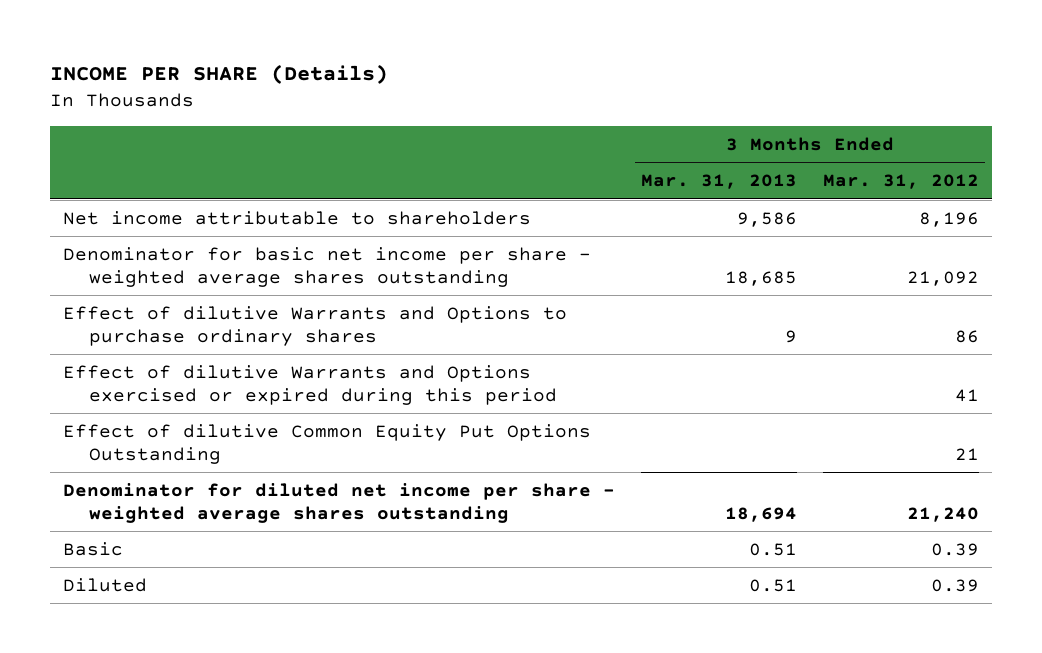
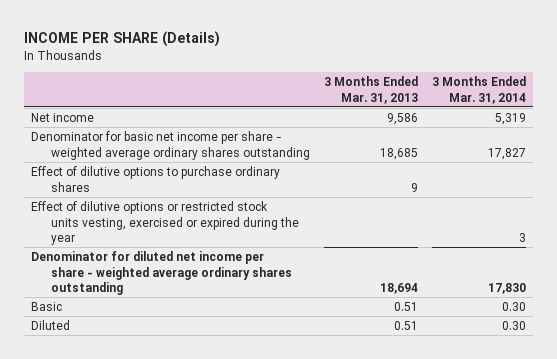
- | 3 Months Ended Mar. 31, 2013 | 3 Months Ended Mar. 31, 2012
+ | 3 Months Ended Mar. 31, 2013 | 3 Months Ended Mar. 31, 2014
- Net income attributable to shareholders | 9,586 | 8,196
- Denominator for basic net income per share - weighted average shares outstanding | 18,685 | 21,092
- Effect of dilutive Warrants and Options to purchase ordinary shares | 9 | 86
- Effect of dilutive Warrants and Options exercised or expired during this period | | 41
- Effect of dilutive Common Equity Put Options Outstanding | | 21
- Denominator for diluted net income per share - weighted average shares outstanding | 18,694 | 21,240
+ Net income | 9,586 | 5,319
+ Denominator for basic net income per share - weighted average ordinary shares outstanding | 18,685 | 17,827
+ Effect of dilutive options to purchase ordinary shares | 9 |
+ Effect of dilutive options or restricted stock units vesting, exercised or expired during the year | | 3
+ Denominator for diluted net income per share - weighted average ordinary shares outstanding | 18,694 | 17,830

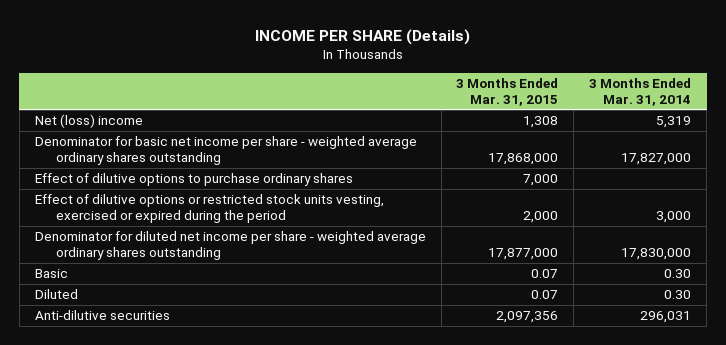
- | 3 Months Ended Mar. 31, 2013 | 3 Months Ended Mar. 31, 2014
+ | 3 Months Ended Mar. 31, 2015 | 3 Months Ended Mar. 31, 2014
- Net income | 9,586 | 5,319
- Denominator for basic net income per share - weighted average ordinary shares outstanding | 18,685 | 17,827
+ Net (loss) income | 1,308 | 5,319
+ Denominator for basic net income per share - weighted average ordinary shares outstanding | 17,868,000 | 17,827,000
- Effect of dilutive options or restricted stock units vesting, exercised or expired during the year | | 3
- Denominator for diluted net income per share - weighted average ordinary shares outstanding | 18,694 | 17,830
+ Effect of dilutive options or restricted stock units vesting, exercised or expired during the period | 2,000 | 3,000
+ Denominator for diluted net income per share - weighted average ordinary shares outstanding | 17,877,000 | 17,830,000
+ Anti-dilutive securities | 2,097,356 | 296,031

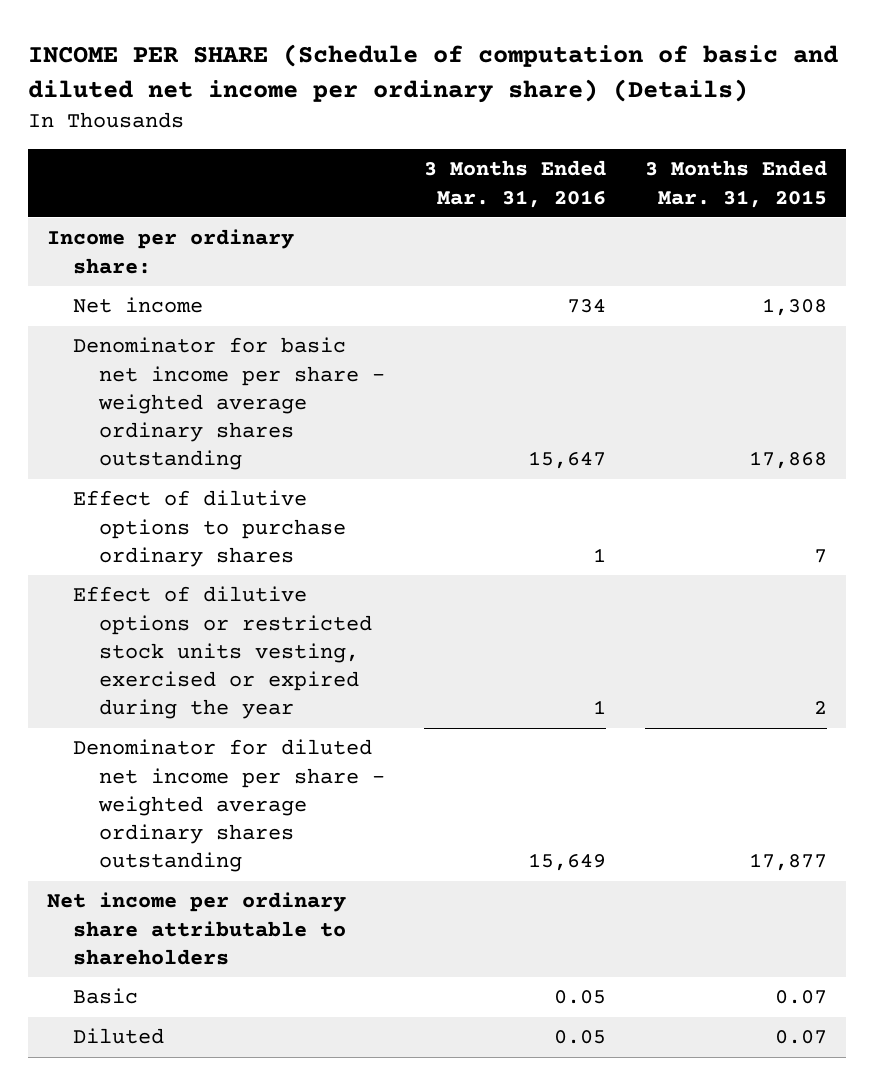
- INCOME PER SHARE (Details)
+ INCOME PER SHARE (Schedule of computation of basic and diluted net income per ordinary share) (Details)
- | 3 Months Ended Mar. 31, 2015 | 3 Months Ended Mar. 31, 2014
+ | 3 Months Ended Mar. 31, 2016 | 3 Months Ended Mar. 31, 2015
- Net (loss) income | 1,308 | 5,319
- Denominator for basic net income per share - weighted average ordinary shares outstanding | 17,868,000 | 17,827,000
- Effect of dilutive options to purchase ordinary shares | 7,000 |
- Effect of dilutive options or restricted stock units vesting, exercised or expired during the period | 2,000 | 3,000
- Denominator for diluted net income per share - weighted average ordinary shares outstanding | 17,877,000 | 17,830,000
+ Income per ordinary share:
+ Net income | 734 | 1,308
+ Denominator for basic net income per share - weighted average ordinary shares outstanding | 15,647 | 17,868
+ Effect of dilutive options to purchase ordinary shares | 1 | 7
+ Effect of dilutive options or restricted stock units vesting, exercised or expired during the year | 1 | 2
+ Denominator for diluted net income per share - weighted average ordinary shares outstanding | 15,649 | 17,877
+ Net income per ordinary share attributable to shareholders
- Anti-dilutive securities | 2,097,356 | 296,031

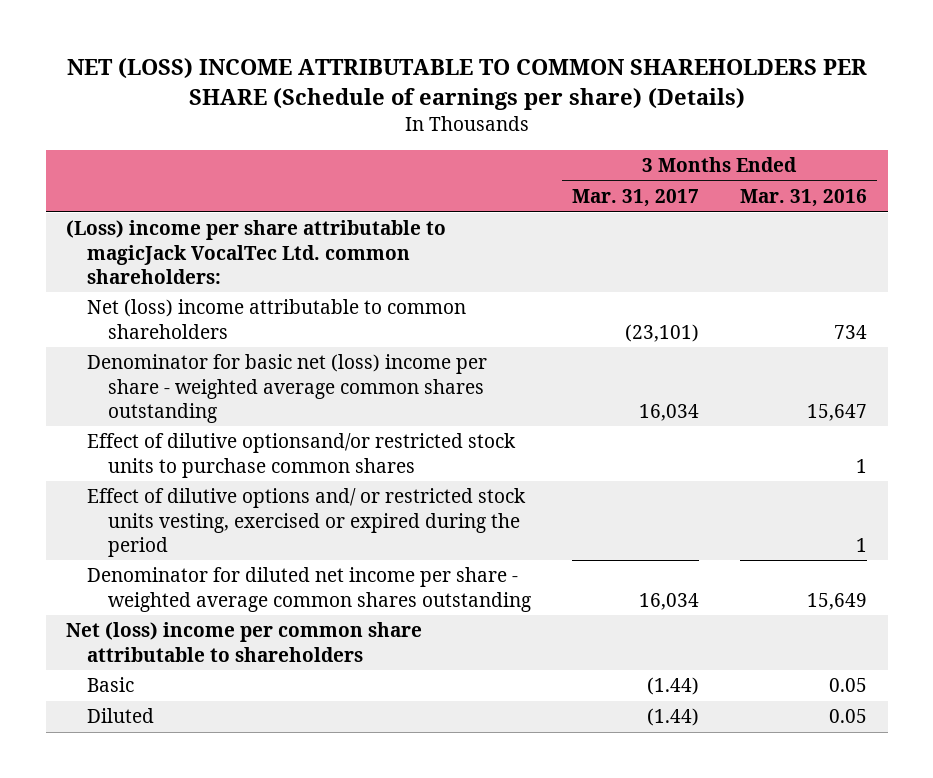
- INCOME PER SHARE (Schedule of computation of basic and diluted net income per ordinary share) (Details)
+ NET (LOSS) INCOME ATTRIBUTABLE TO COMMON SHAREHOLDERS PER SHARE (Schedule of earnings per share) (Details)
- | 3 Months Ended Mar. 31, 2016 | 3 Months Ended Mar. 31, 2015
+ | 3 Months Ended Mar. 31, 2017 | 3 Months Ended Mar. 31, 2016
- Income per ordinary share:
- Net income | 734 | 1,308
- Denominator for basic net income per share - weighted average ordinary shares outstanding | 15,647 | 17,868
- Effect of dilutive options to purchase ordinary shares | 1 | 7
- Effect of dilutive options or restricted stock units vesting, exercised or expired during the year | 1 | 2
- Denominator for diluted net income per share - weighted average ordinary shares outstanding | 15,649 | 17,877
- Net income per ordinary share attributable to shareholders
+ (Loss) income per share attributable to magicJack VocalTec Ltd. common shareholders:
+ Net (loss) income attributable to common shareholders | (23,101) | 734
+ Denominator for basic net (loss) income per share - weighted average common shares outstanding | 16,034 | 15,647
+ Effect of dilutive optionsand/or restricted stock units to purchase common shares | | 1
+ Effect of dilutive options and/ or restricted stock units vesting, exercised or expired during the period | | 1
+ Denominator for diluted net income per share - weighted average common shares outstanding | 16,034 | 15,649
+ Net (loss) income per common share attributable to shareholders

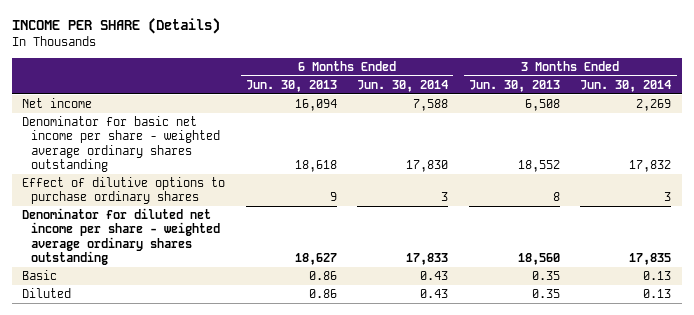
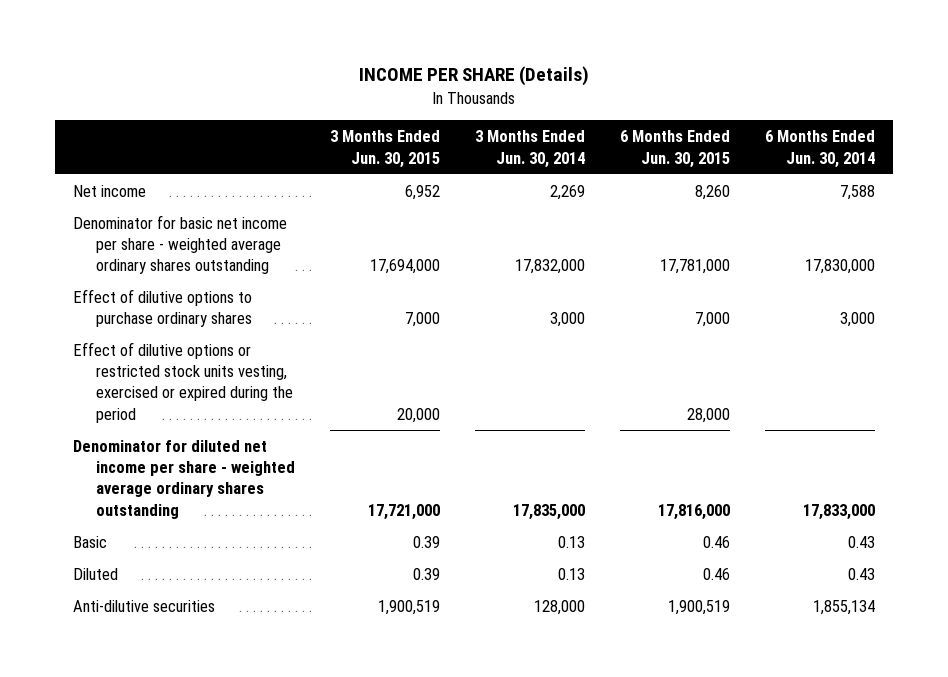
- | 6 Months Ended Jun. 30, 2013 | 6 Months Ended Jun. 30, 2014 | 3 Months Ended Jun. 30, 2013 | 3 Months Ended Jun. 30, 2014
+ | 3 Months Ended Jun. 30, 2015 | 3 Months Ended Jun. 30, 2014 | 6 Months Ended Jun. 30, 2015 | 6 Months Ended Jun. 30, 2014
- Denominator for basic net income per share - weighted average ordinary shares outstanding | 18,618 | 17,830 | 18,552 | 17,832
- Effect of dilutive options to purchase ordinary shares | 9 | 3 | 8 | 3
- Denominator for diluted net income per share - weighted average ordinary shares outstanding | 18,627 | 17,833 | 18,560 | 17,835
+ Denominator for basic net income per share - weighted average ordinary shares outstanding | 17,694,000 | 17,832,000 | 17,781,000 | 17,830,000
+ Effect of dilutive options to purchase ordinary shares | 7,000 | 3,000 | 7,000 | 3,000
+ Effect of dilutive options or restricted stock units vesting, exercised or expired during the period | 20,000 | | 28,000 |
+ Denominator for diluted net income per share - weighted average ordinary shares outstanding | 17,721,000 | 17,835,000 | 17,816,000 | 17,833,000
+ Anti-dilutive securities | 1,900,519 | 128,000 | 1,900,519 | 1,855,134

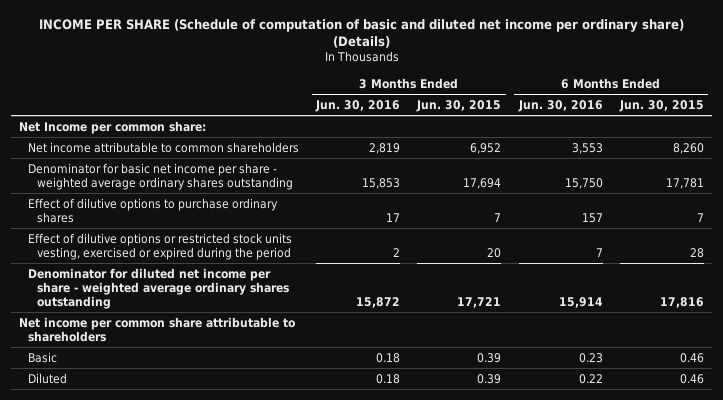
- INCOME PER SHARE (Details)
+ INCOME PER SHARE (Schedule of computation of basic and diluted net income per ordinary share) (Details)
- | 3 Months Ended Jun. 30, 2015 | 3 Months Ended Jun. 30, 2014 | 6 Months Ended Jun. 30, 2015 | 6 Months Ended Jun. 30, 2014
+ | 3 Months Ended Jun. 30, 2016 | 3 Months Ended Jun. 30, 2015 | 6 Months Ended Jun. 30, 2016 | 6 Months Ended Jun. 30, 2015
- Net income | 6,952 | 2,269 | 8,260 | 7,588
- Denominator for basic net income per share - weighted average ordinary shares outstanding | 17,694,000 | 17,832,000 | 17,781,000 | 17,830,000
- Effect of dilutive options to purchase ordinary shares | 7,000 | 3,000 | 7,000 | 3,000
- Effect of dilutive options or restricted stock units vesting, exercised or expired during the period | 20,000 | | 28,000 |
- Denominator for diluted net income per share - weighted average ordinary shares outstanding | 17,721,000 | 17,835,000 | 17,816,000 | 17,833,000
+ Net Income per common share:
+ Net income attributable to common shareholders | 2,819 | 6,952 | 3,553 | 8,260
+ Denominator for basic net income per share - weighted average ordinary shares outstanding | 15,853 | 17,694 | 15,750 | 17,781
+ Effect of dilutive options to purchase ordinary shares | 17 | 7 | 157 | 7
+ Effect of dilutive options or restricted stock units vesting, exercised or expired during the period | 2 | 20 | 7 | 28
+ Denominator for diluted net income per share - weighted average ordinary shares outstanding | 15,872 | 17,721 | 15,914 | 17,816
+ Net income per common share attributable to shareholders
- Anti-dilutive securities | 1,900,519 | 128,000 | 1,900,519 | 1,855,134

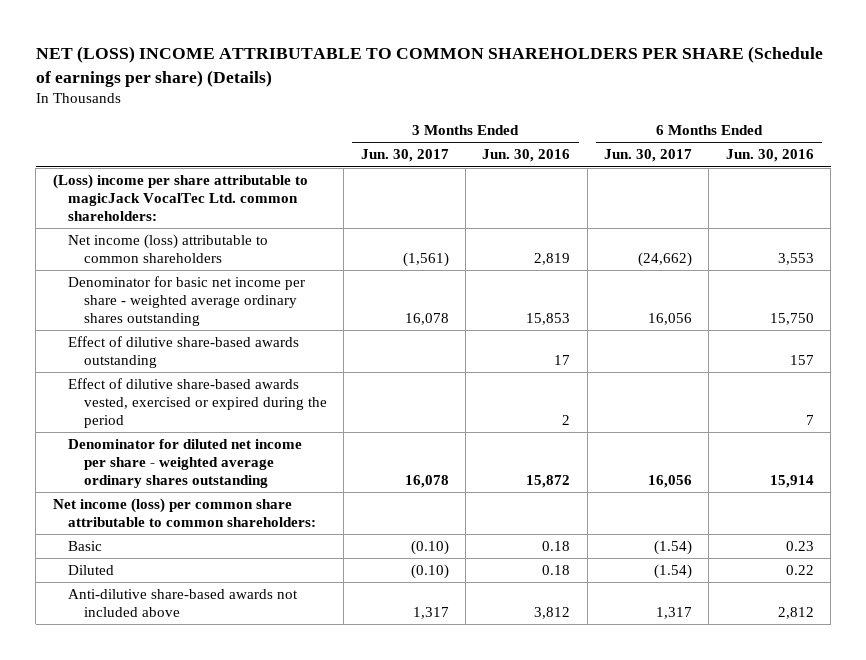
- INCOME PER SHARE (Schedule of computation of basic and diluted net income per ordinary share) (Details)
+ NET (LOSS) INCOME ATTRIBUTABLE TO COMMON SHAREHOLDERS PER SHARE (Schedule of earnings per share) (Details)
- | 3 Months Ended Jun. 30, 2016 | 3 Months Ended Jun. 30, 2015 | 6 Months Ended Jun. 30, 2016 | 6 Months Ended Jun. 30, 2015
+ | 3 Months Ended Jun. 30, 2017 | 3 Months Ended Jun. 30, 2016 | 6 Months Ended Jun. 30, 2017 | 6 Months Ended Jun. 30, 2016
- Net Income per common share:
- Net income attributable to common shareholders | 2,819 | 6,952 | 3,553 | 8,260
+ (Loss) income per share attributable to magicJack VocalTec Ltd. common shareholders:
+ Net income (loss) attributable to common shareholders | (1,561) | 2,819 | (24,662) | 3,553
- Effect of dilutive options to purchase ordinary shares | 17 | 7 | 157 | 7
- Effect of dilutive options or restricted stock units vesting, exercised or expired during the period | 2 | 20 | 7 | 28
+ Effect of dilutive share-based awards outstanding | | 17 | | 157
+ Effect of dilutive share-based awards vested, exercised or expired during the period | | 2 | | 7
- Net income per common share attributable to shareholders
+ Net income (loss) per common share attributable to common shareholders:
+ Anti-dilutive share-based awards not included above | 1,317 | 3,812 | 1,317 | 2,812

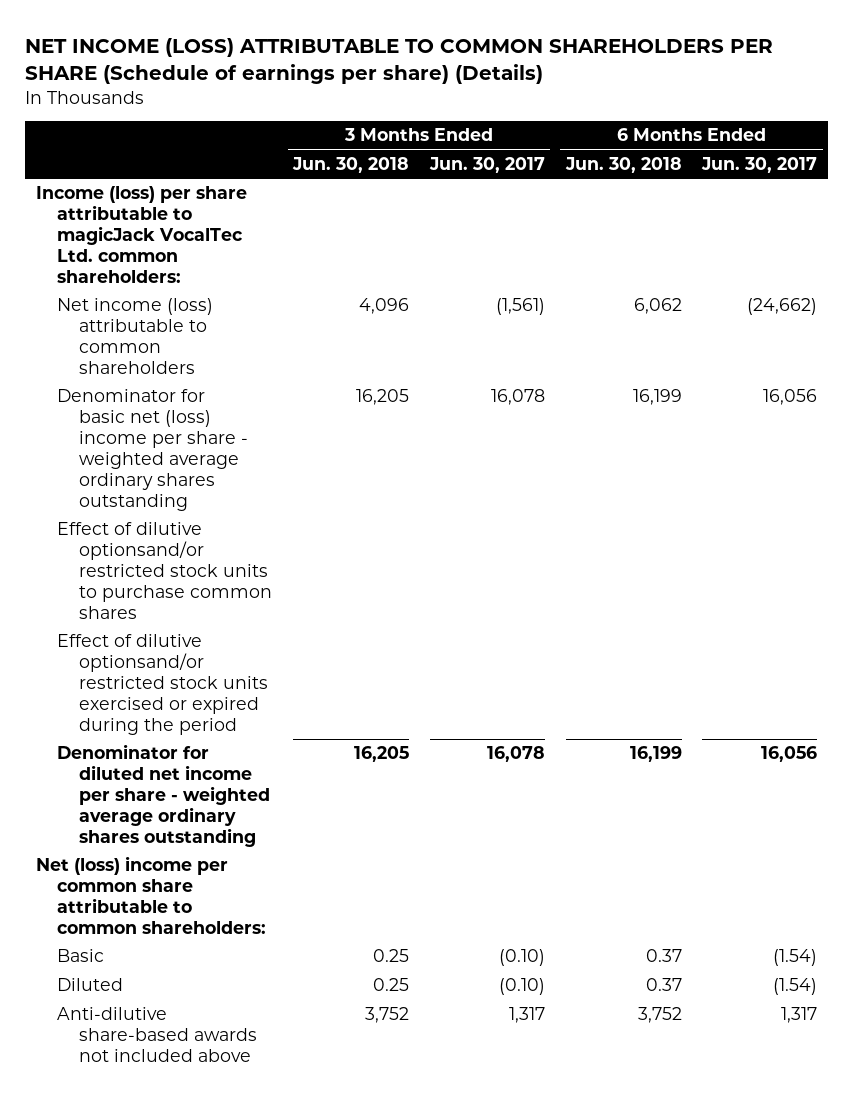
- NET (LOSS) INCOME ATTRIBUTABLE TO COMMON SHAREHOLDERS PER SHARE (Schedule of earnings per share) (Details)
+ NET INCOME (LOSS) ATTRIBUTABLE TO COMMON SHAREHOLDERS PER SHARE (Schedule of earnings per share) (Details)
- | 3 Months Ended Jun. 30, 2017 | 3 Months Ended Jun. 30, 2016 | 6 Months Ended Jun. 30, 2017 | 6 Months Ended Jun. 30, 2016
+ | 3 Months Ended Jun. 30, 2018 | 3 Months Ended Jun. 30, 2017 | 6 Months Ended Jun. 30, 2018 | 6 Months Ended Jun. 30, 2017
- (Loss) income per share attributable to magicJack VocalTec Ltd. common shareholders:
+ Income (loss) per share attributable to magicJack VocalTec Ltd. common shareholders:
- Denominator for basic net income per share - weighted average ordinary shares outstanding | 16,078 | 15,853 | 16,056 | 15,750
- Effect of dilutive share-based awards outstanding | | 17 | | 157
- Effect of dilutive share-based awards vested, exercised or expired during the period | | 2 | | 7
+ Denominator for basic net (loss) income per share - weighted average ordinary shares outstanding | 16,205 | 16,078 | 16,199 | 16,056
+ Effect of dilutive optionsand/or restricted stock units to purchase common shares
+ Effect of dilutive optionsand/or restricted stock units exercised or expired during the period
- Net income (loss) per common share attributable to common shareholders:
+ Net (loss) income per common share attributable to common shareholders:

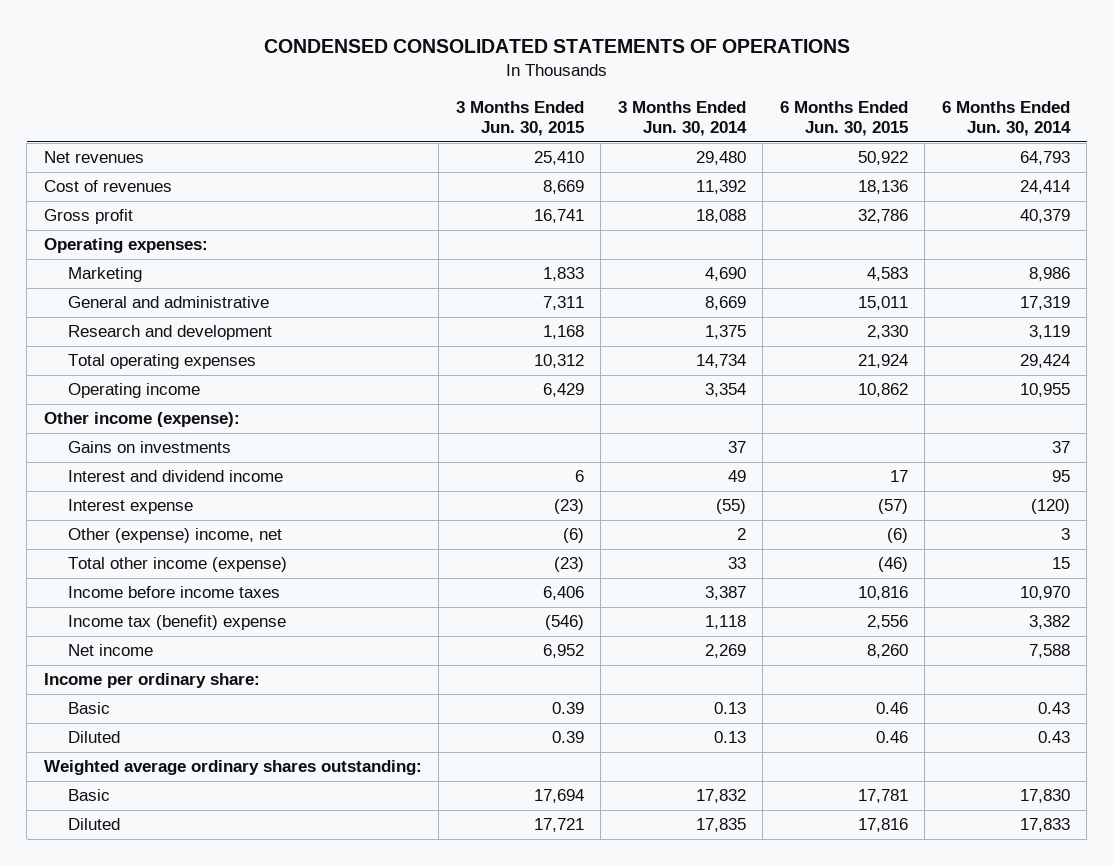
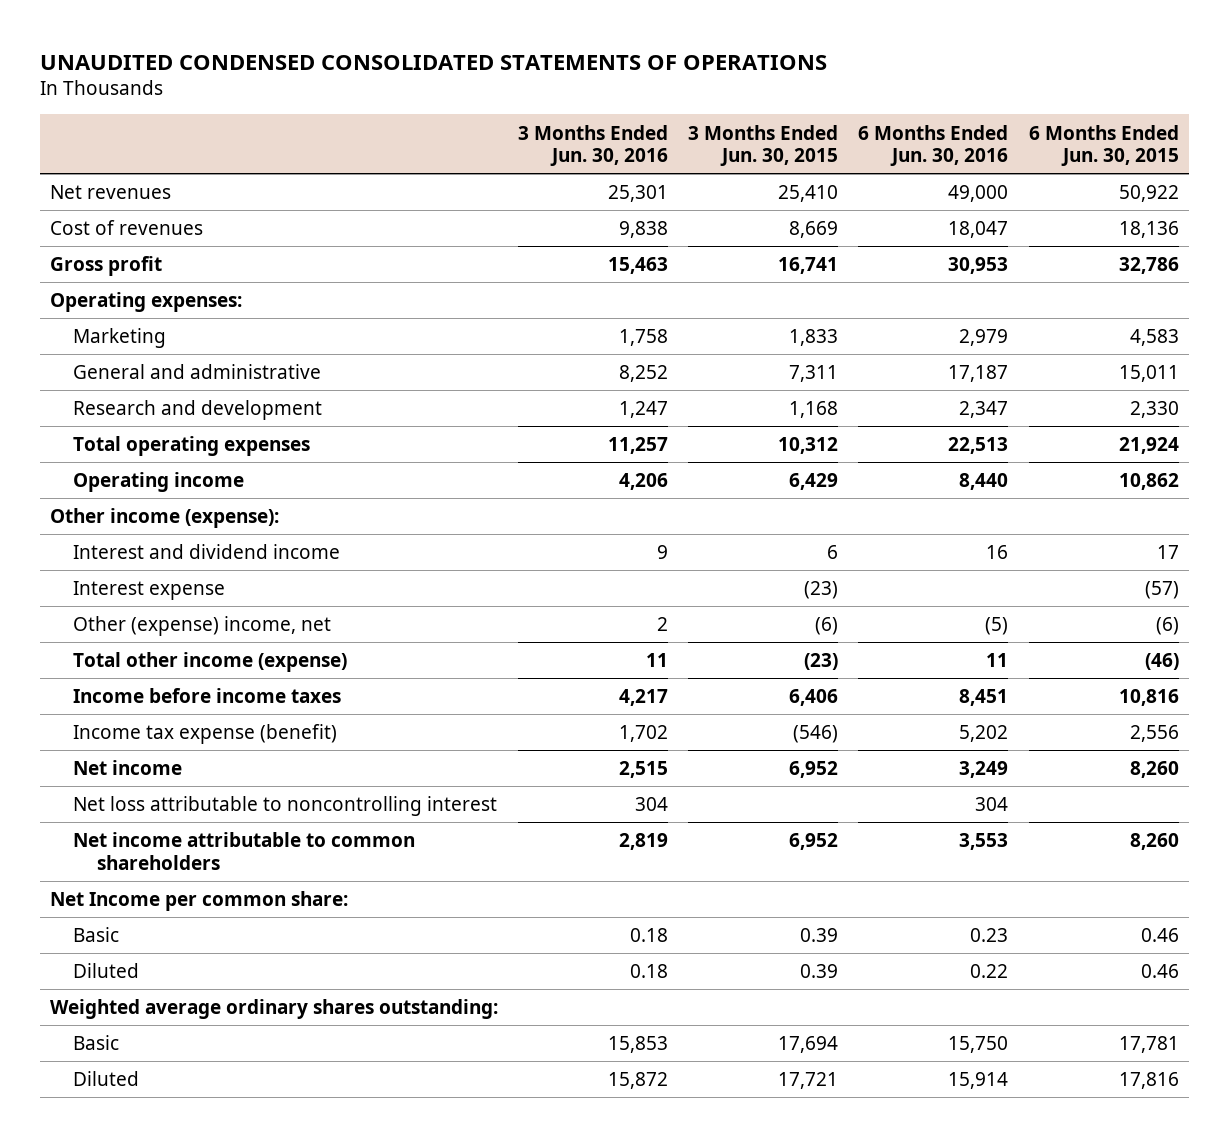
- CONDENSED CONSOLIDATED STATEMENTS OF OPERATIONS
+ UNAUDITED CONDENSED CONSOLIDATED STATEMENTS OF OPERATIONS
- | 3 Months Ended Jun. 30, 2015 | 3 Months Ended Jun. 30, 2014 | 6 Months Ended Jun. 30, 2015 | 6 Months Ended Jun. 30, 2014
+ | 3 Months Ended Jun. 30, 2016 | 3 Months Ended Jun. 30, 2015 | 6 Months Ended Jun. 30, 2016 | 6 Months Ended Jun. 30, 2015
- Gains on investments | | 37 | | 37
- Income tax (benefit) expense | (546) | 1,118 | 2,556 | 3,382
+ Income tax expense (benefit) | 1,702 | (546) | 5,202 | 2,556
- Income per ordinary share:
+ Net loss attributable to noncontrolling interest | 304 | | 304 |
+ Net income attributable to common shareholders | 2,819 | 6,952 | 3,553 | 8,260
+ Net Income per common share:

